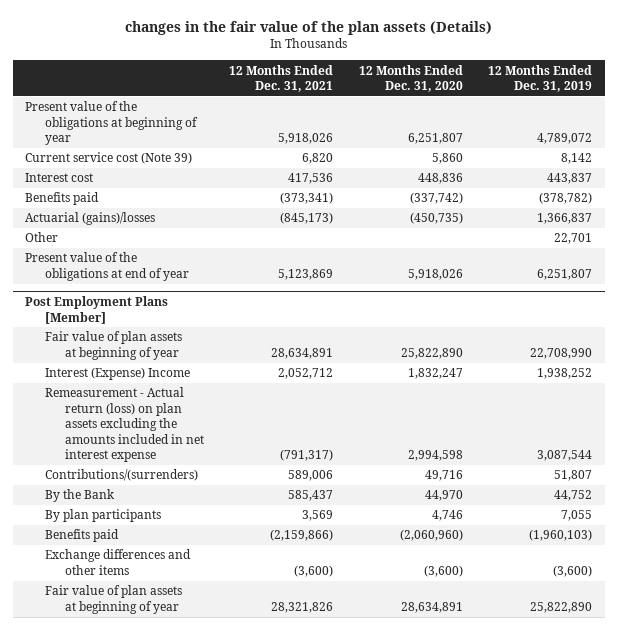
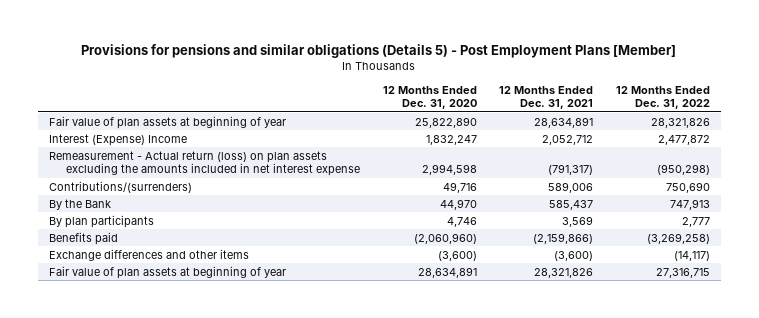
- changes in the fair value of the plan assets (Details)
+ Provisions for pensions and similar obligations (Details 5) - Post Employment Plans [Member]
- | 12 Months Ended Dec. 31, 2021 | 12 Months Ended Dec. 31, 2020 | 12 Months Ended Dec. 31, 2019
+ | 12 Months Ended Dec. 31, 2020 | 12 Months Ended Dec. 31, 2021 | 12 Months Ended Dec. 31, 2022
- Present value of the obligations at beginning of year | 5,918,026 | 6,251,807 | 4,789,072
- Current service cost (Note 39) | 6,820 | 5,860 | 8,142
- Interest cost | 417,536 | 448,836 | 443,837
- Benefits paid | (373,341) | (337,742) | (378,782)
- Actuarial (gains)/losses | (845,173) | (450,735) | 1,366,837
- Other | | | 22,701
- Present value of the obligations at end of year | 5,123,869 | 5,918,026 | 6,251,807
- Post Employment Plans [Member]

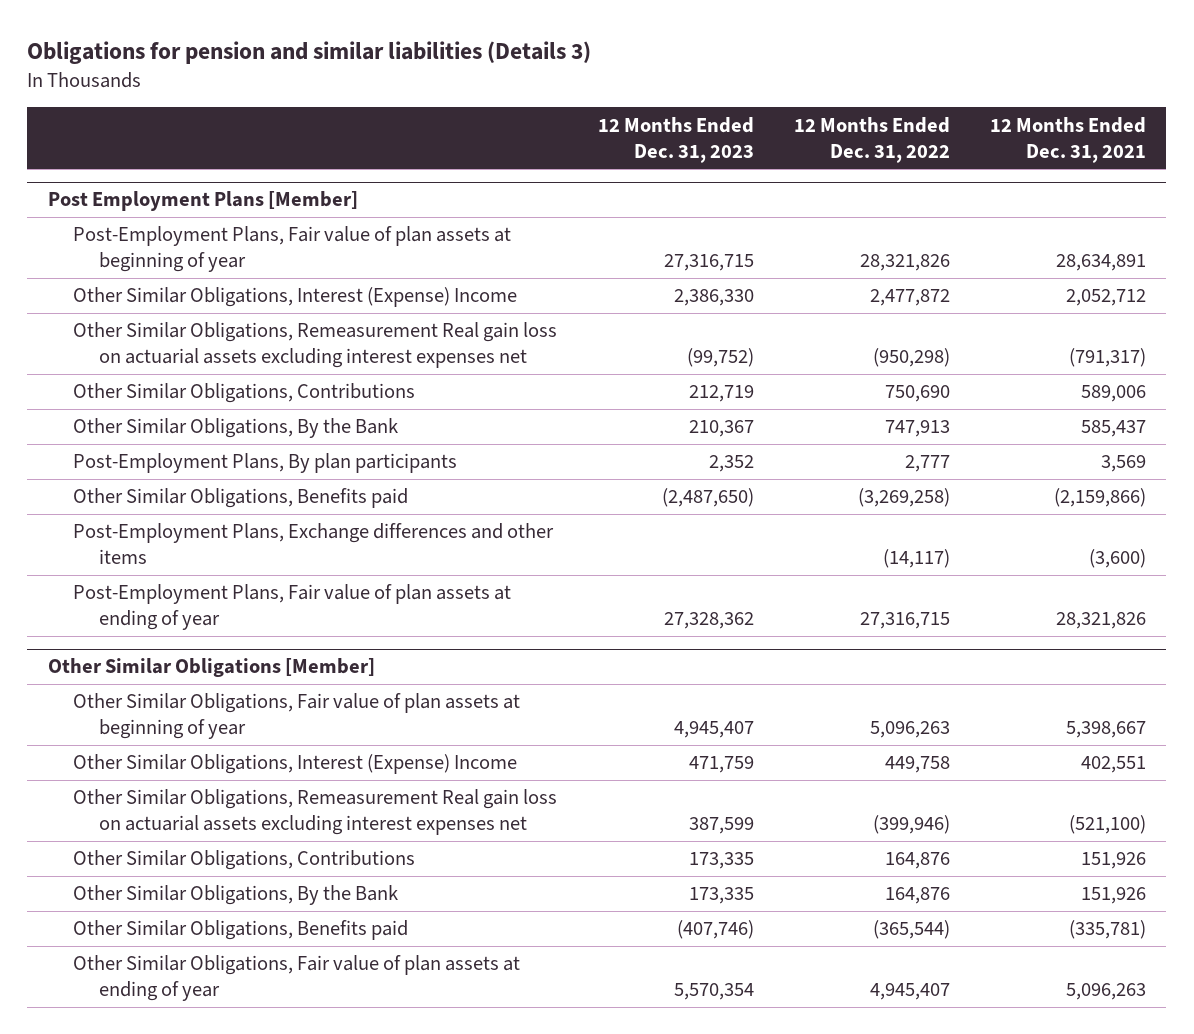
- Provisions for pensions and similar obligations (Details 5) - Post Employment Plans [Member]
+ Obligations for pension and similar liabilities (Details 3)
- | 12 Months Ended Dec. 31, 2020 | 12 Months Ended Dec. 31, 2021 | 12 Months Ended Dec. 31, 2022
+ | 12 Months Ended Dec. 31, 2023 | 12 Months Ended Dec. 31, 2022 | 12 Months Ended Dec. 31, 2021
- Fair value of plan assets at beginning of year | 25,822,890 | 28,634,891 | 28,321,826
- Interest (Expense) Income | 1,832,247 | 2,052,712 | 2,477,872
- Remeasurement - Actual return (loss) on plan assets excluding the amounts included in net interest expense | 2,994,598 | (791,317) | (950,298)
- Contributions/(surrenders) | 49,716 | 589,006 | 750,690
- By the Bank | 44,970 | 585,437 | 747,913
- By plan participants | 4,746 | 3,569 | 2,777
- Benefits paid | (2,060,960) | (2,159,866) | (3,269,258)
- Exchange differences and other items | (3,600) | (3,600) | (14,117)
- Fair value of plan assets at beginning of year | 28,634,891 | 28,321,826 | 27,316,715
+ Post Employment Plans [Member]
+ Post-Employment Plans, Fair value of plan assets at beginning of year | 27,316,715 | 28,321,826 | 28,634,891
+ Other Similar Obligations, Interest (Expense) Income | 2,386,330 | 2,477,872 | 2,052,712
+ Other Similar Obligations, Remeasurement Real gain loss on actuarial assets excluding interest expenses net | (99,752) | (950,298) | (791,317)
+ Other Similar Obligations, Contributions | 212,719 | 750,690 | 589,006
+ Other Similar Obligations, By the Bank | 210,367 | 747,913 | 585,437
+ Post-Employment Plans, By plan participants | 2,352 | 2,777 | 3,569
+ Other Similar Obligations, Benefits paid | (2,487,650) | (3,269,258) | (2,159,866)
+ Post-Employment Plans, Exchange differences and other items | | (14,117) | (3,600)
+ Post-Employment Plans, Fair value of plan assets at ending of year | 27,328,362 | 27,316,715 | 28,321,826
+ Other Similar Obligations [Member]
+ Other Similar Obligations, Fair value of plan assets at beginning of year | 4,945,407 | 5,096,263 | 5,398,667
+ Other Similar Obligations, Interest (Expense) Income | 471,759 | 449,758 | 402,551
+ Other Similar Obligations, Remeasurement Real gain loss on actuarial assets excluding interest expenses net | 387,599 | (399,946) | (521,100)
+ Other Similar Obligations, Contributions | 173,335 | 164,876 | 151,926
+ Other Similar Obligations, By the Bank | 173,335 | 164,876 | 151,926
+ Other Similar Obligations, Benefits paid | (407,746) | (365,544) | (335,781)
+ Other Similar Obligations, Fair value of plan assets at ending of year | 5,570,354 | 4,945,407 | 5,096,263

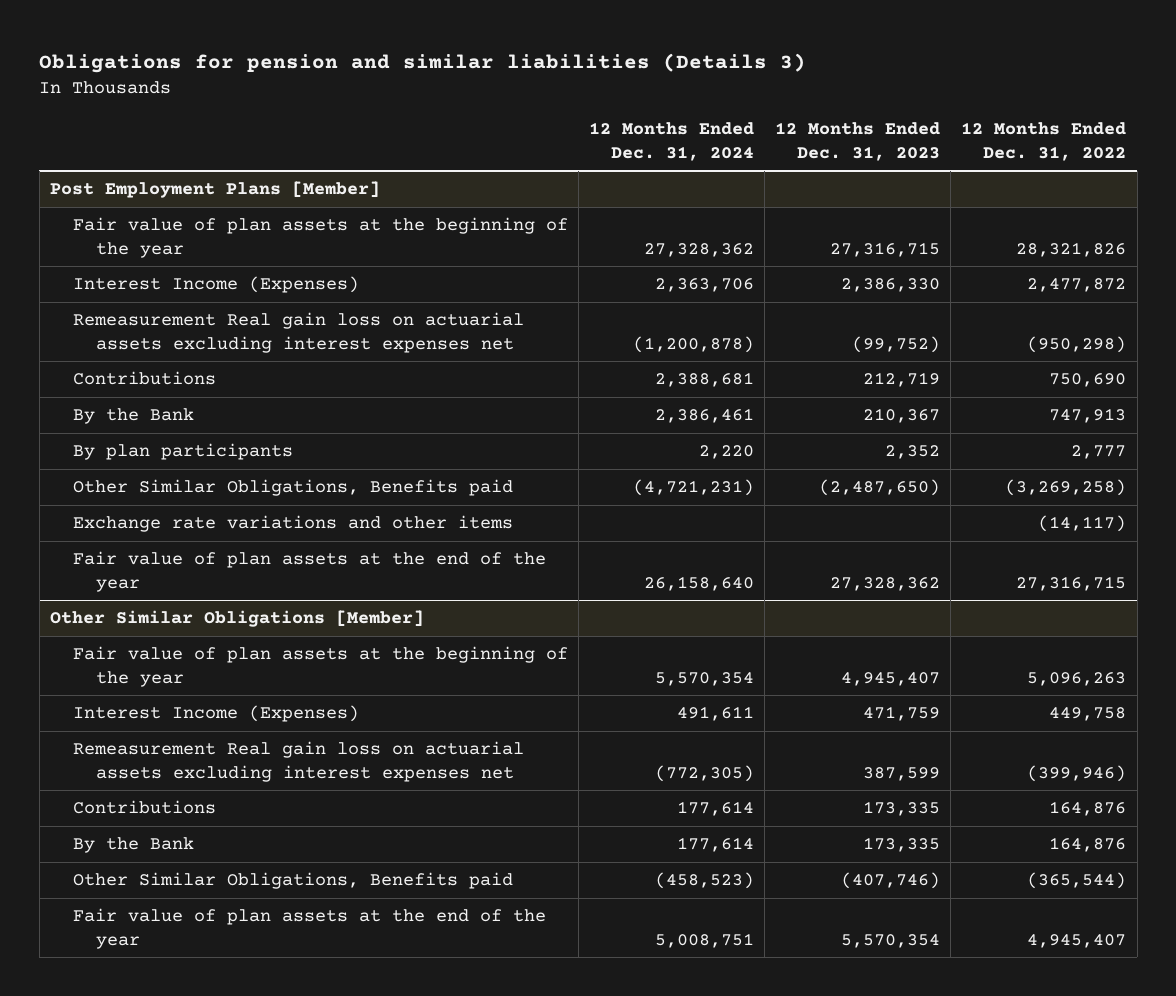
- | 12 Months Ended Dec. 31, 2023 | 12 Months Ended Dec. 31, 2022 | 12 Months Ended Dec. 31, 2021
+ | 12 Months Ended Dec. 31, 2024 | 12 Months Ended Dec. 31, 2023 | 12 Months Ended Dec. 31, 2022
@ Post Employment Plans [Member]
- Post-Employment Plans, Fair value of plan assets at beginning of year | 27,316,715 | 28,321,826 | 28,634,891
- Other Similar Obligations, Interest (Expense) Income | 2,386,330 | 2,477,872 | 2,052,712
- Other Similar Obligations, Remeasurement Real gain loss on actuarial assets excluding interest expenses net | (99,752) | (950,298) | (791,317)
- Other Similar Obligations, Contributions | 212,719 | 750,690 | 589,006
- Other Similar Obligations, By the Bank | 210,367 | 747,913 | 585,437
- Post-Employment Plans, By plan participants | 2,352 | 2,777 | 3,569
+ Fair value of plan assets at the beginning of the year | 27,328,362 | 27,316,715 | 28,321,826
+ Interest Income (Expenses) | 2,363,706 | 2,386,330 | 2,477,872
+ Remeasurement Real gain loss on actuarial assets excluding interest expenses net | (1,200,878) | (99,752) | (950,298)
+ Contributions | 2,388,681 | 212,719 | 750,690
+ By the Bank | 2,386,461 | 210,367 | 747,913
+ By plan participants | 2,220 | 2,352 | 2,777
- Post-Employment Plans, Exchange differences and other items | | (14,117) | (3,600)
- Post-Employment Plans, Fair value of plan assets at ending of year | 27,328,362 | 27,316,715 | 28,321,826
+ Exchange rate variations and other items | | | (14,117)
+ Fair value of plan assets at the end of the year | 26,158,640 | 27,328,362 | 27,316,715
@ Other Similar Obligations [Member]
- Other Similar Obligations, Fair value of plan assets at beginning of year | 4,945,407 | 5,096,263 | 5,398,667
- Other Similar Obligations, Interest (Expense) Income | 471,759 | 449,758 | 402,551
- Other Similar Obligations, Remeasurement Real gain loss on actuarial assets excluding interest expenses net | 387,599 | (399,946) | (521,100)
- Other Similar Obligations, Contributions | 173,335 | 164,876 | 151,926
- Other Similar Obligations, By the Bank | 173,335 | 164,876 | 151,926
+ Fair value of plan assets at the beginning of the year | 5,570,354 | 4,945,407 | 5,096,263
+ Interest Income (Expenses) | 491,611 | 471,759 | 449,758
+ Remeasurement Real gain loss on actuarial assets excluding interest expenses net | (772,305) | 387,599 | (399,946)
+ Contributions | 177,614 | 173,335 | 164,876
+ By the Bank | 177,614 | 173,335 | 164,876
- Other Similar Obligations, Fair value of plan assets at ending of year | 5,570,354 | 4,945,407 | 5,096,263
+ Fair value of plan assets at the end of the year | 5,008,751 | 5,570,354 | 4,945,407

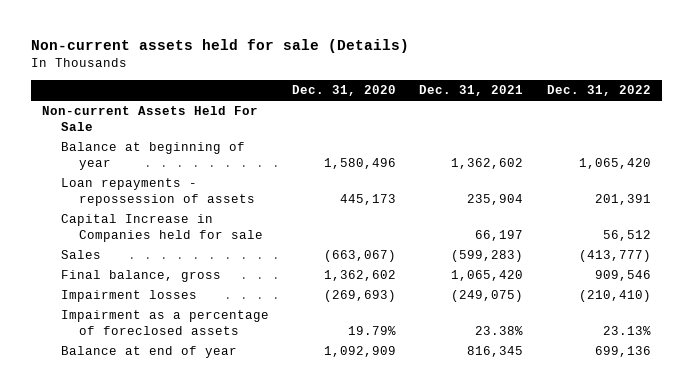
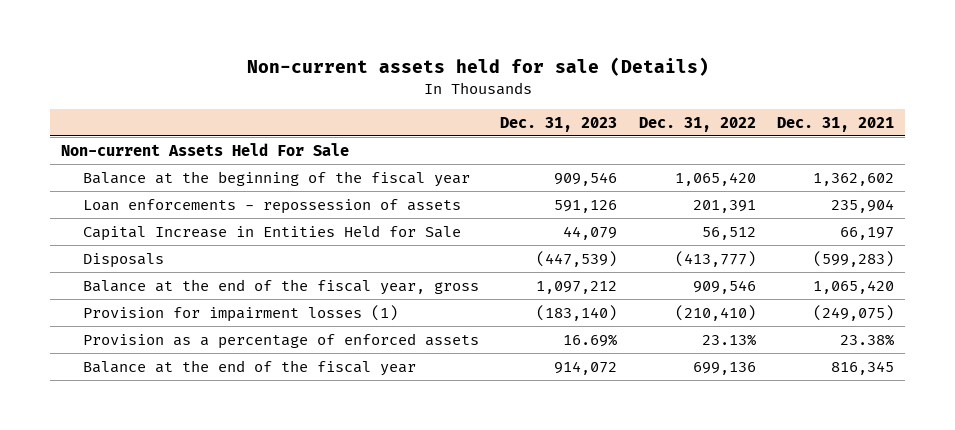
- | Dec. 31, 2020 | Dec. 31, 2021 | Dec. 31, 2022
+ | Dec. 31, 2023 | Dec. 31, 2022 | Dec. 31, 2021
- Balance at beginning of year | 1,580,496 | 1,362,602 | 1,065,420
- Loan repayments - repossession of assets | 445,173 | 235,904 | 201,391
- Capital Increase in Companies held for sale | | 66,197 | 56,512
- Sales | (663,067) | (599,283) | (413,777)
- Final balance, gross | 1,362,602 | 1,065,420 | 909,546
- Impairment losses | (269,693) | (249,075) | (210,410)
- Impairment as a percentage of foreclosed assets | 19.79% | 23.38% | 23.13%
- Balance at end of year | 1,092,909 | 816,345 | 699,136
+ Balance at the beginning of the fiscal year | 909,546 | 1,065,420 | 1,362,602
+ Loan enforcements - repossession of assets | 591,126 | 201,391 | 235,904
+ Capital Increase in Entities Held for Sale | 44,079 | 56,512 | 66,197
+ Disposals | (447,539) | (413,777) | (599,283)
+ Balance at the end of the fiscal year, gross | 1,097,212 | 909,546 | 1,065,420
+ Provision for impairment losses (1) | (183,140) | (210,410) | (249,075)
+ Provision as a percentage of enforced assets | 16.69% | 23.13% | 23.38%
+ Balance at the end of the fiscal year | 914,072 | 699,136 | 816,345

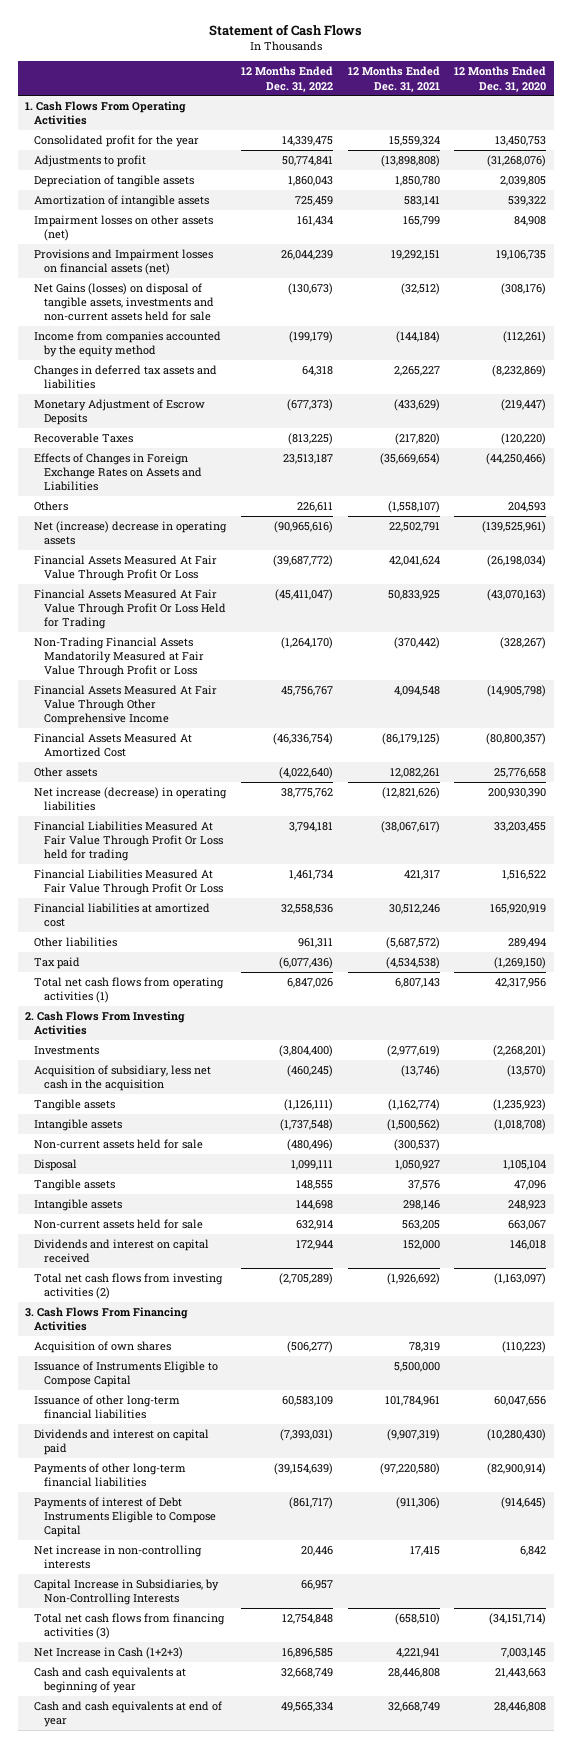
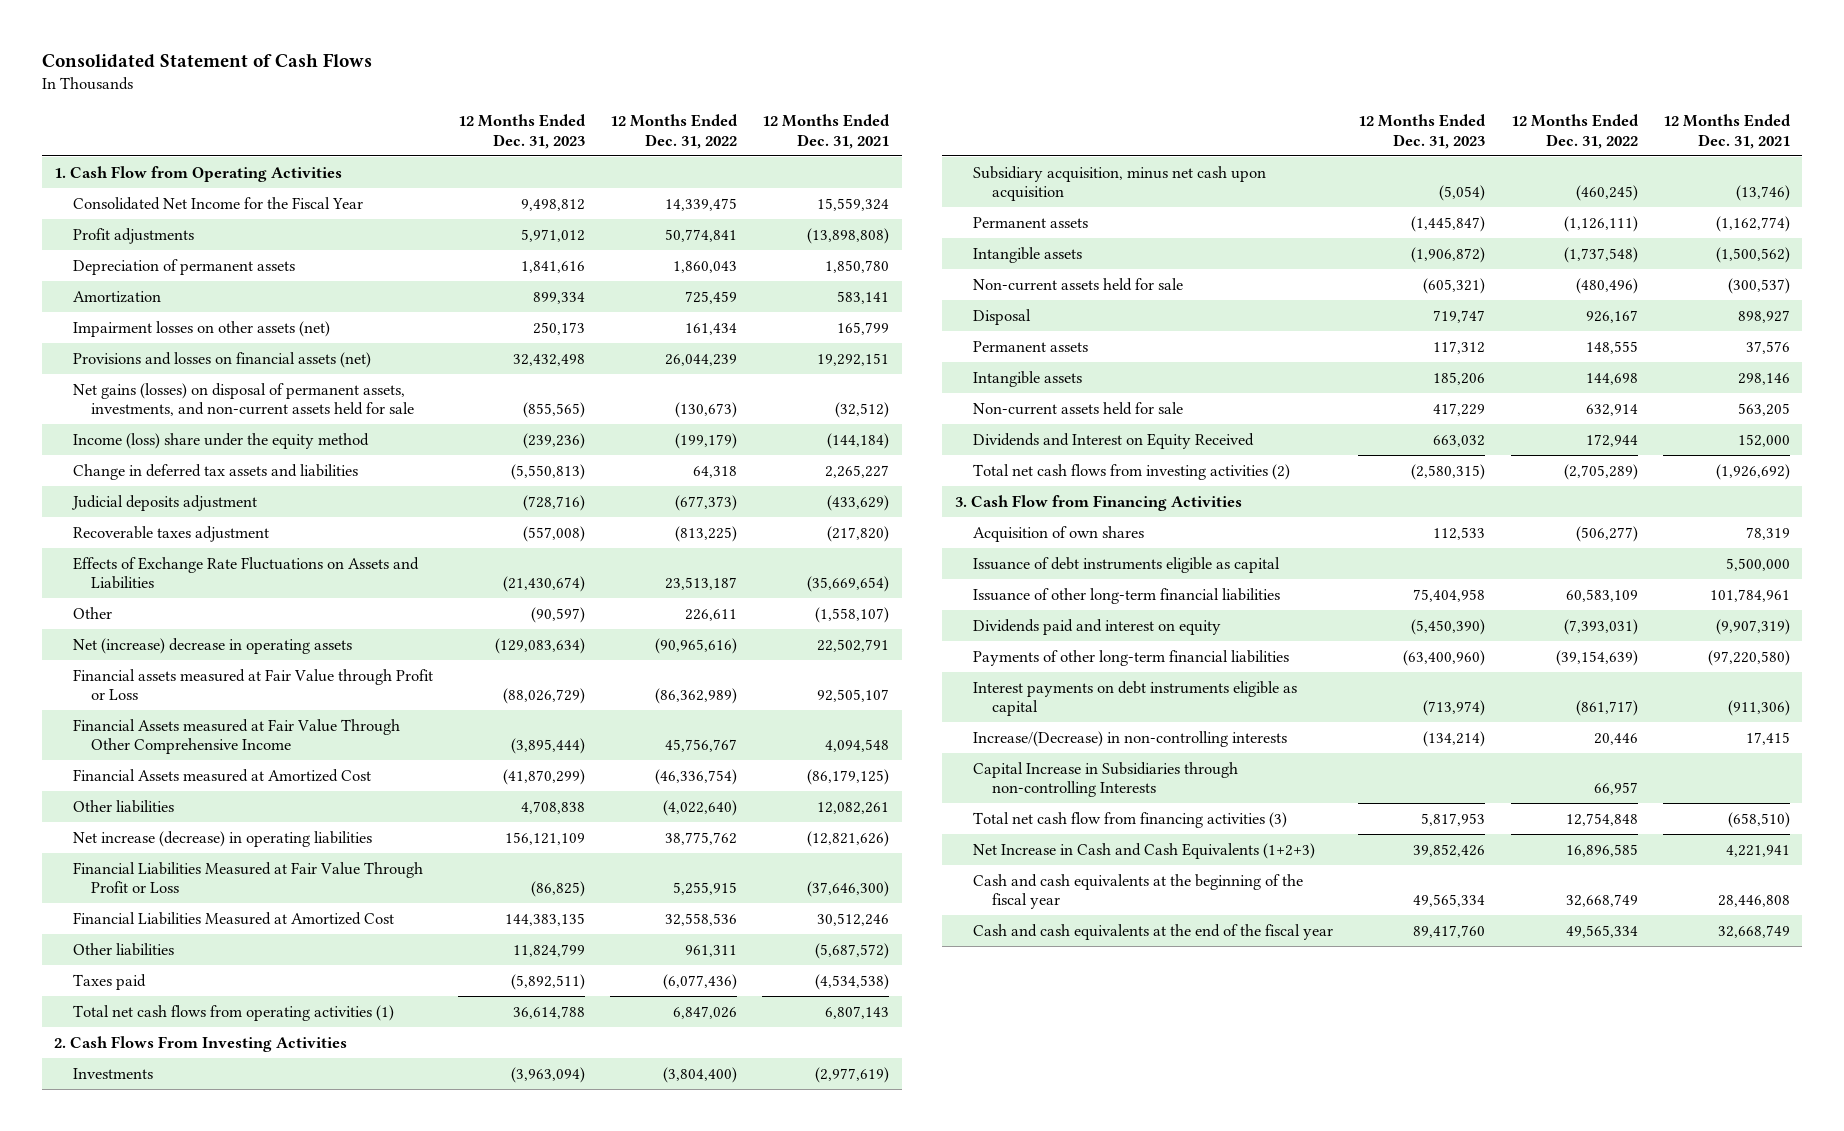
- Statement of Cash Flows
+ Consolidated Statement of Cash Flows
- | 12 Months Ended Dec. 31, 2022 | 12 Months Ended Dec. 31, 2021 | 12 Months Ended Dec. 31, 2020
+ | 12 Months Ended Dec. 31, 2023 | 12 Months Ended Dec. 31, 2022 | 12 Months Ended Dec. 31, 2021
- 1. Cash Flows From Operating Activities
- Consolidated profit for the year | 14,339,475 | 15,559,324 | 13,450,753
- Adjustments to profit | 50,774,841 | (13,898,808) | (31,268,076)
- Depreciation of tangible assets | 1,860,043 | 1,850,780 | 2,039,805
- Amortization of intangible assets | 725,459 | 583,141 | 539,322
+ 1. Cash Flow from Operating Activities
+ Consolidated Net Income for the Fiscal Year | 9,498,812 | 14,339,475 | 15,559,324
+ Profit adjustments | 5,971,012 | 50,774,841 | (13,898,808)
+ Depreciation of permanent assets | 1,841,616 | 1,860,043 | 1,850,780
+ Amortization | 899,334 | 725,459 | 583,141
- Provisions and Impairment losses on financial assets (net) | 26,044,239 | 19,292,151 | 19,106,735
- Net Gains (losses) on disposal of tangible assets, investments and non-current assets held for sale | (130,673) | (32,512) | (308,176)
- Income from companies accounted by the equity method | (199,179) | (144,184) | (112,261)
- Changes in deferred tax assets and liabilities | 64,318 | 2,265,227 | (8,232,869)
- Monetary Adjustment of Escrow Deposits | (677,373) | (433,629) | (219,447)
- Recoverable Taxes | (813,225) | (217,820) | (120,220)
- Effects of Changes in Foreign Exchange Rates on Assets and Liabilities | 23,513,187 | (35,669,654) | (44,250,466)
- Others | 226,611 | (1,558,107) | 204,593
+ Provisions and losses on financial assets (net) | 32,432,498 | 26,044,239 | 19,292,151
+ Net gains (losses) on disposal of permanent assets, investments, and non-current assets held for sale | (855,565) | (130,673) | (32,512)
+ Income (loss) share under the equity method | (239,236) | (199,179) | (144,184)
+ Change in deferred tax assets and liabilities | (5,550,813) | 64,318 | 2,265,227
+ Judicial deposits adjustment | (728,716) | (677,373) | (433,629)
+ Recoverable taxes adjustment | (557,008) | (813,225) | (217,820)
+ Effects of Exchange Rate Fluctuations on Assets and Liabilities | (21,430,674) | 23,513,187 | (35,669,654)
+ Other | (90,597) | 226,611 | (1,558,107)
- Financial Assets Measured At Fair Value Through Profit Or Loss | (39,687,772) | 42,041,624 | (26,198,034)
- Financial Assets Measured At Fair Value Through Profit Or Loss Held for Trading | (45,411,047) | 50,833,925 | (43,070,163)
- Non-Trading Financial Assets Mandatorily Measured at Fair Value Through Profit or Loss | (1,264,170) | (370,442) | (328,267)
- Financial Assets Measured At Fair Value Through Other Comprehensive Income | 45,756,767 | 4,094,548 | (14,905,798)
- Financial Assets Measured At Amortized Cost | (46,336,754) | (86,179,125) | (80,800,357)
- Other assets | (4,022,640) | 12,082,261 | 25,776,658
+ Financial assets measured at Fair Value through Profit or Loss | (88,026,729) | (86,362,989) | 92,505,107
+ Financial Assets measured at Fair Value Through Other Comprehensive Income | (3,895,444) | 45,756,767 | 4,094,548
+ Financial Assets measured at Amortized Cost | (41,870,299) | (46,336,754) | (86,179,125)
+ Other liabilities | 4,708,838 | (4,022,640) | 12,082,261
- Financial Liabilities Measured At Fair Value Through Profit Or Loss held for trading | 3,794,181 | (38,067,617) | 33,203,455
- Financial Liabilities Measured At Fair Value Through Profit Or Loss | 1,461,734 | 421,317 | 1,516,522
- Financial liabilities at amortized cost | 32,558,536 | 30,512,246 | 165,920,919
+ Financial Liabilities Measured at Fair Value Through Profit or Loss | (86,825) | 5,255,915 | (37,646,300)
+ Financial Liabilities Measured at Amortized Cost | 144,383,135 | 32,558,536 | 30,512,246
- Tax paid | (6,077,436) | (4,534,538) | (1,269,150)
+ Taxes paid | (5,892,511) | (6,077,436) | (4,534,538)
- Acquisition of subsidiary, less net cash in the acquisition | (460,245) | (13,746) | (13,570)
- Tangible assets | (1,126,111) | (1,162,774) | (1,235,923)
+ Subsidiary acquisition, minus net cash upon acquisition | (5,054) | (460,245) | (13,746)
+ Permanent assets | (1,445,847) | (1,126,111) | (1,162,774)
- Disposal | 1,099,111 | 1,050,927 | 1,105,104
- Tangible assets | 148,555 | 37,576 | 47,096
+ Disposal | 719,747 | 926,167 | 898,927
+ Permanent assets | 117,312 | 148,555 | 37,576
- Dividends and interest on capital received | 172,944 | 152,000 | 146,018
+ Dividends and Interest on Equity Received | 663,032 | 172,944 | 152,000
- 3. Cash Flows From Financing Activities
+ 3. Cash Flow from Financing Activities
- Issuance of Instruments Eligible to Compose Capital | | 5,500,000 |
+ Issuance of debt instruments eligible as capital | | | 5,500,000
- Dividends and interest on capital paid | (7,393,031) | (9,907,319) | (10,280,430)
+ Dividends paid and interest on equity | (5,450,390) | (7,393,031) | (9,907,319)
- Payments of interest of Debt Instruments Eligible to Compose Capital | (861,717) | (911,306) | (914,645)
- Net increase in non-controlling interests | 20,446 | 17,415 | 6,842
- Capital Increase in Subsidiaries, by Non-Controlling Interests | 66,957 | |
- Total net cash flows from financing activities (3) | 12,754,848 | (658,510) | (34,151,714)
- Net Increase in Cash (1+2+3) | 16,896,585 | 4,221,941 | 7,003,145
- Cash and cash equivalents at beginning of year | 32,668,749 | 28,446,808 | 21,443,663
- Cash and cash equivalents at end of year | 49,565,334 | 32,668,749 | 28,446,808
+ Interest payments on debt instruments eligible as capital | (713,974) | (861,717) | (911,306)
+ Increase/(Decrease) in non-controlling interests | (134,214) | 20,446 | 17,415
+ Capital Increase in Subsidiaries through non-controlling Interests | | 66,957 |
+ Total net cash flow from financing activities (3) | 5,817,953 | 12,754,848 | (658,510)
+ Net Increase in Cash and Cash Equivalents (1+2+3) | 39,852,426 | 16,896,585 | 4,221,941
+ Cash and cash equivalents at the beginning of the fiscal year | 49,565,334 | 32,668,749 | 28,446,808
+ Cash and cash equivalents at the end of the fiscal year | 89,417,760 | 49,565,334 | 32,668,749

